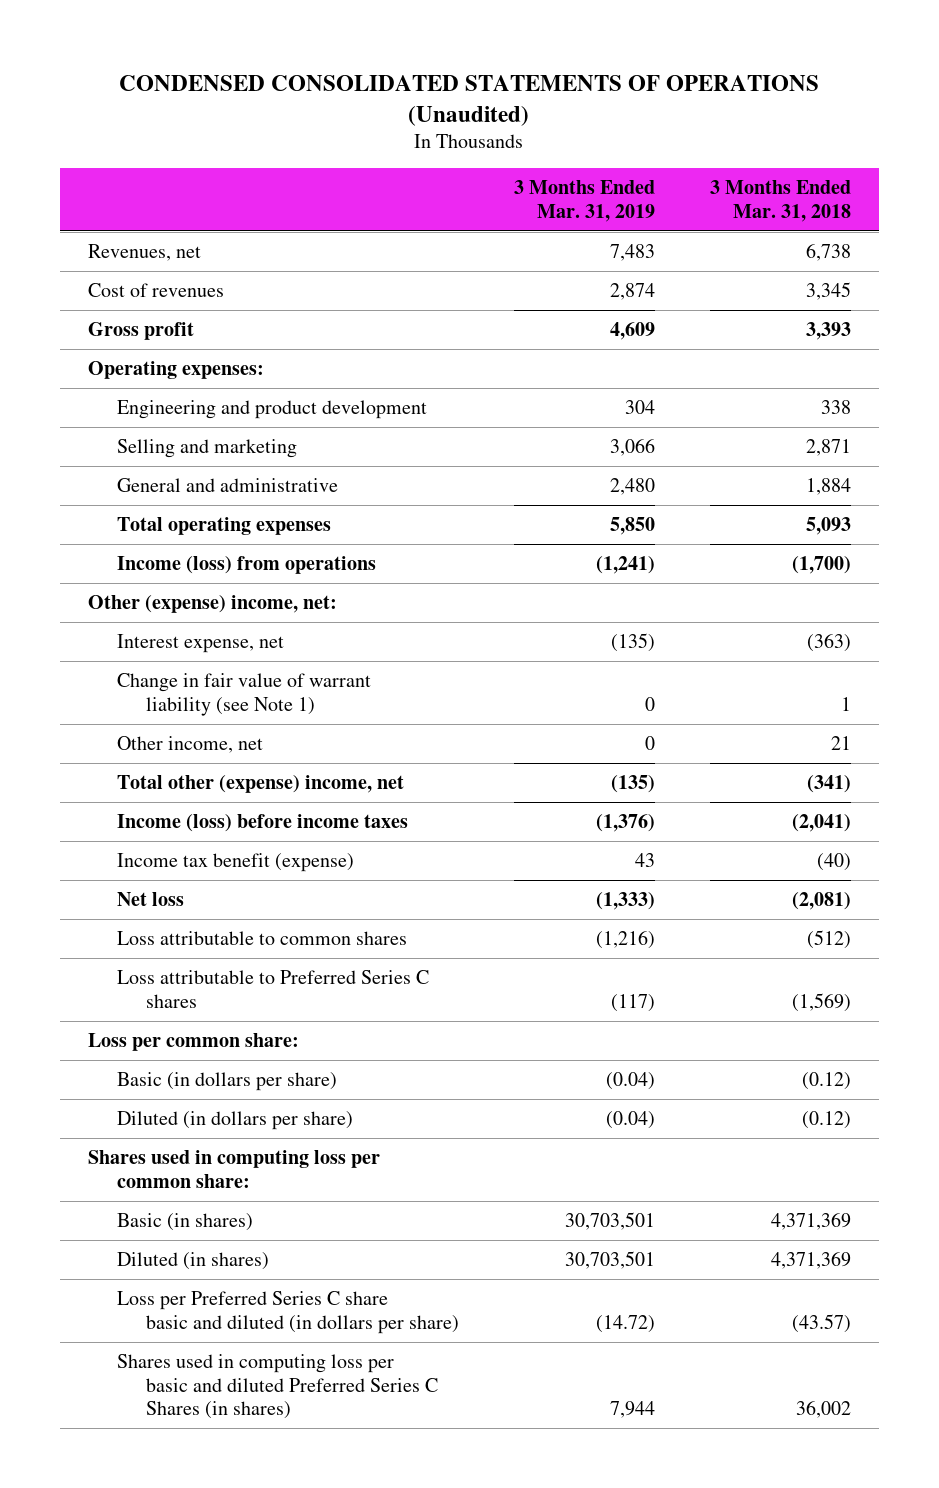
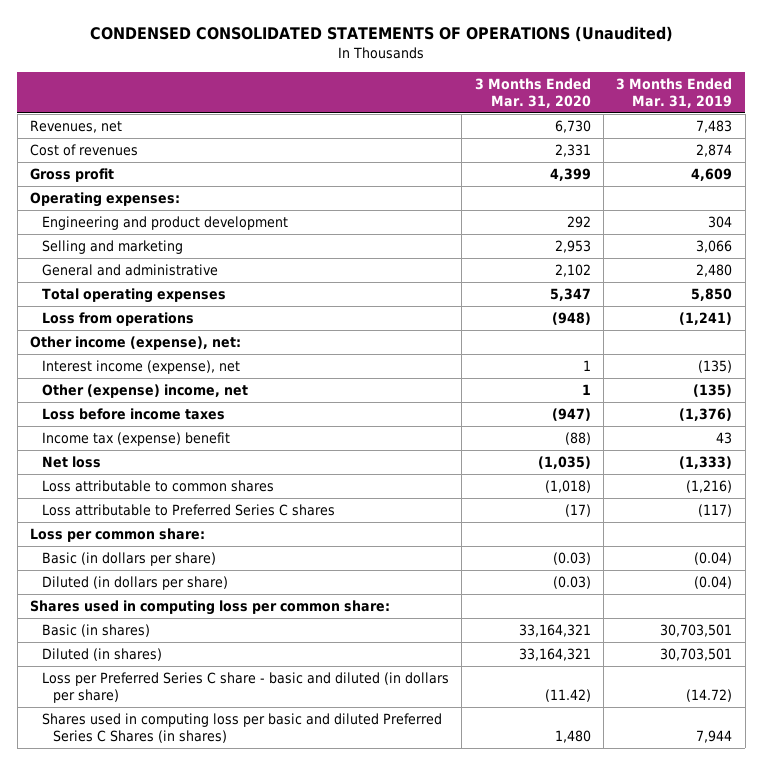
- | 3 Months Ended Mar. 31, 2019 | 3 Months Ended Mar. 31, 2018
+ | 3 Months Ended Mar. 31, 2020 | 3 Months Ended Mar. 31, 2019
- Income (loss) from operations | (1,241) | (1,700)
- Other (expense) income, net:
- Interest expense, net | (135) | (363)
- Change in fair value of warrant liability (see Note 1) | 0 | 1
- Other income, net | 0 | 21
- Total other (expense) income, net | (135) | (341)
- Income (loss) before income taxes | (1,376) | (2,041)
- Income tax benefit (expense) | 43 | (40)
+ Loss from operations | (948) | (1,241)
+ Other income (expense), net:
+ Interest income (expense), net | 1 | (135)
+ Other (expense) income, net | 1 | (135)
+ Loss before income taxes | (947) | (1,376)
+ Income tax (expense) benefit | (88) | 43
- Loss per Preferred Series C share basic and diluted (in dollars per share) | (14.72) | (43.57)
+ Loss per Preferred Series C share - basic and diluted (in dollars per share) | (11.42) | (14.72)

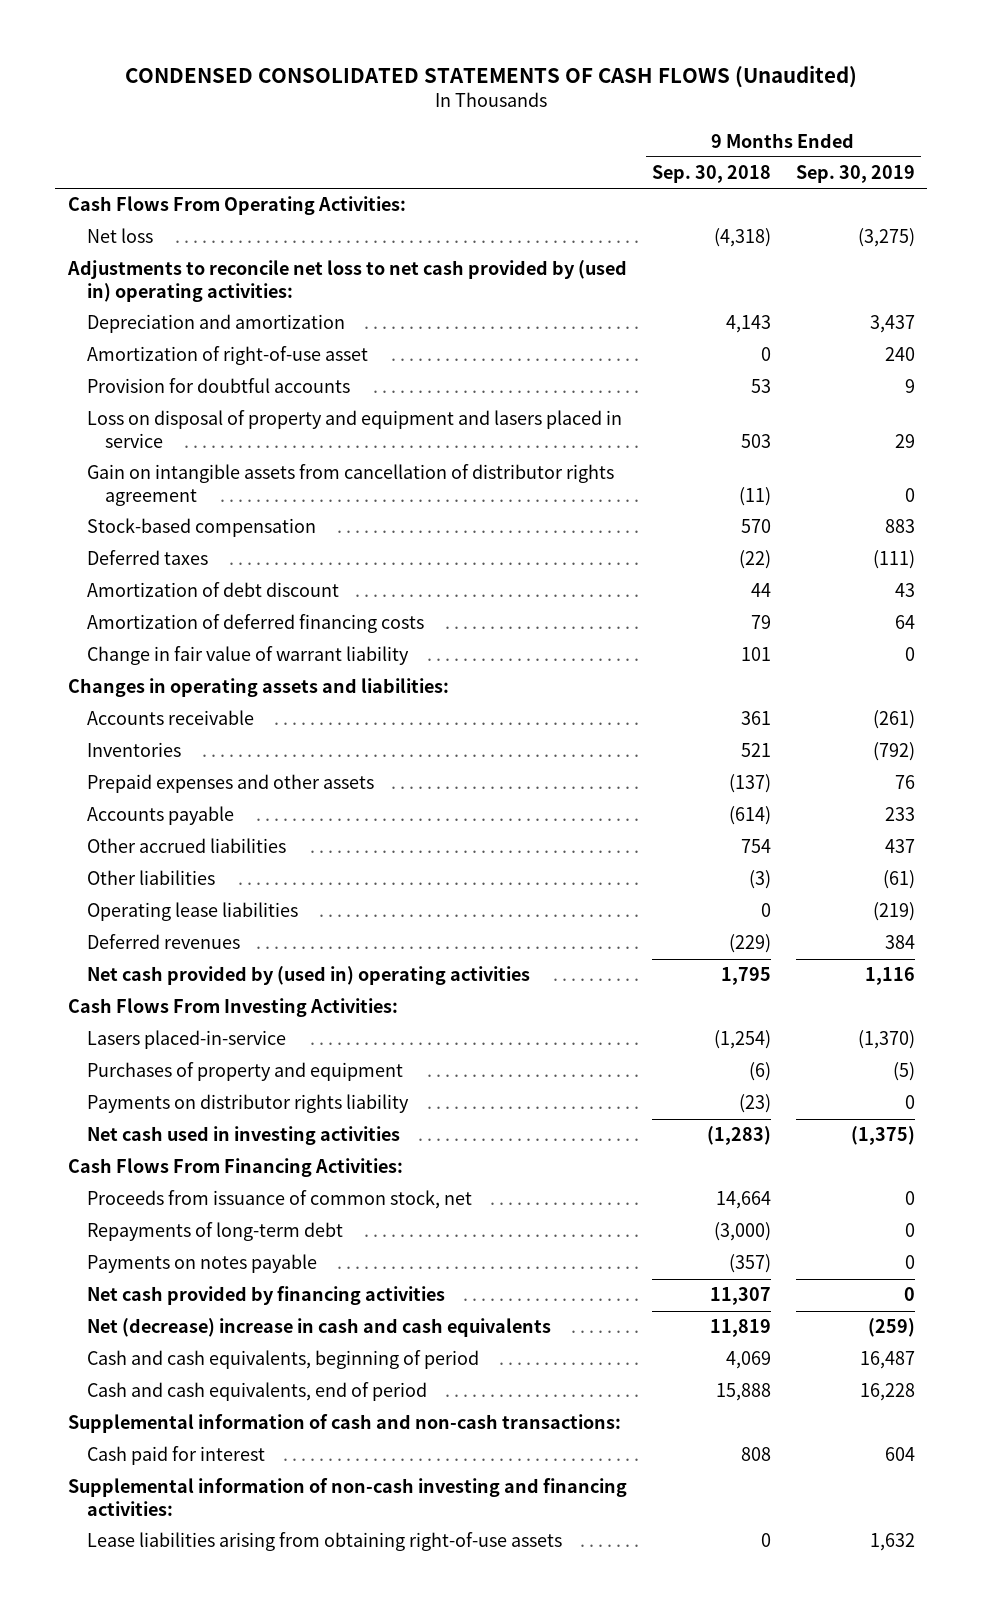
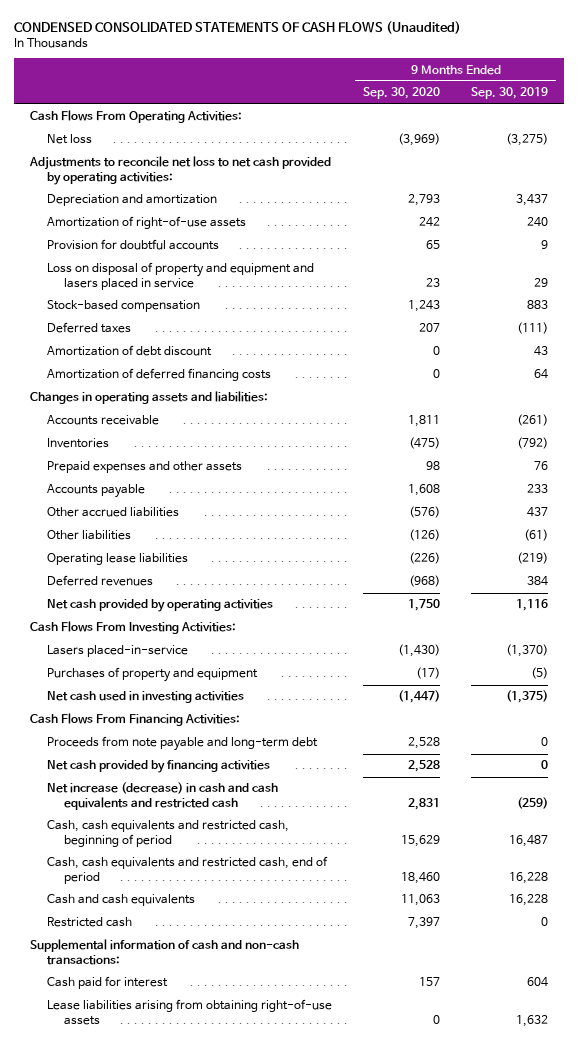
- | 9 Months Ended Sep. 30, 2018 | 9 Months Ended Sep. 30, 2019
+ | 9 Months Ended Sep. 30, 2020 | 9 Months Ended Sep. 30, 2019
- Adjustments to reconcile net loss to net cash provided by (used in) operating activities:
+ Adjustments to reconcile net loss to net cash provided by operating activities:
- Amortization of right-of-use asset | 0 | 240
+ Amortization of right-of-use assets | 242 | 240
- Gain on intangible assets from cancellation of distributor rights agreement | (11) | 0
- Change in fair value of warrant liability | 101 | 0
- Net cash provided by (used in) operating activities | 1,795 | 1,116
+ Net cash provided by operating activities | 1,750 | 1,116
- Payments on distributor rights liability | (23) | 0
- Proceeds from issuance of common stock, net | 14,664 | 0
- Repayments of long-term debt | (3,000) | 0
- Payments on notes payable | (357) | 0
+ Proceeds from note payable and long-term debt | 2,528 | 0
- Net (decrease) increase in cash and cash equivalents | 11,819 | (259)
- Cash and cash equivalents, beginning of period | 4,069 | 16,487
- Cash and cash equivalents, end of period | 15,888 | 16,228
+ Net increase (decrease) in cash and cash equivalents and restricted cash | 2,831 | (259)
+ Cash, cash equivalents and restricted cash, beginning of period | 15,629 | 16,487
+ Cash, cash equivalents and restricted cash, end of period | 18,460 | 16,228
+ Cash and cash equivalents | 11,063 | 16,228
+ Restricted cash | 7,397 | 0
- Supplemental information of non-cash investing and financing activities:

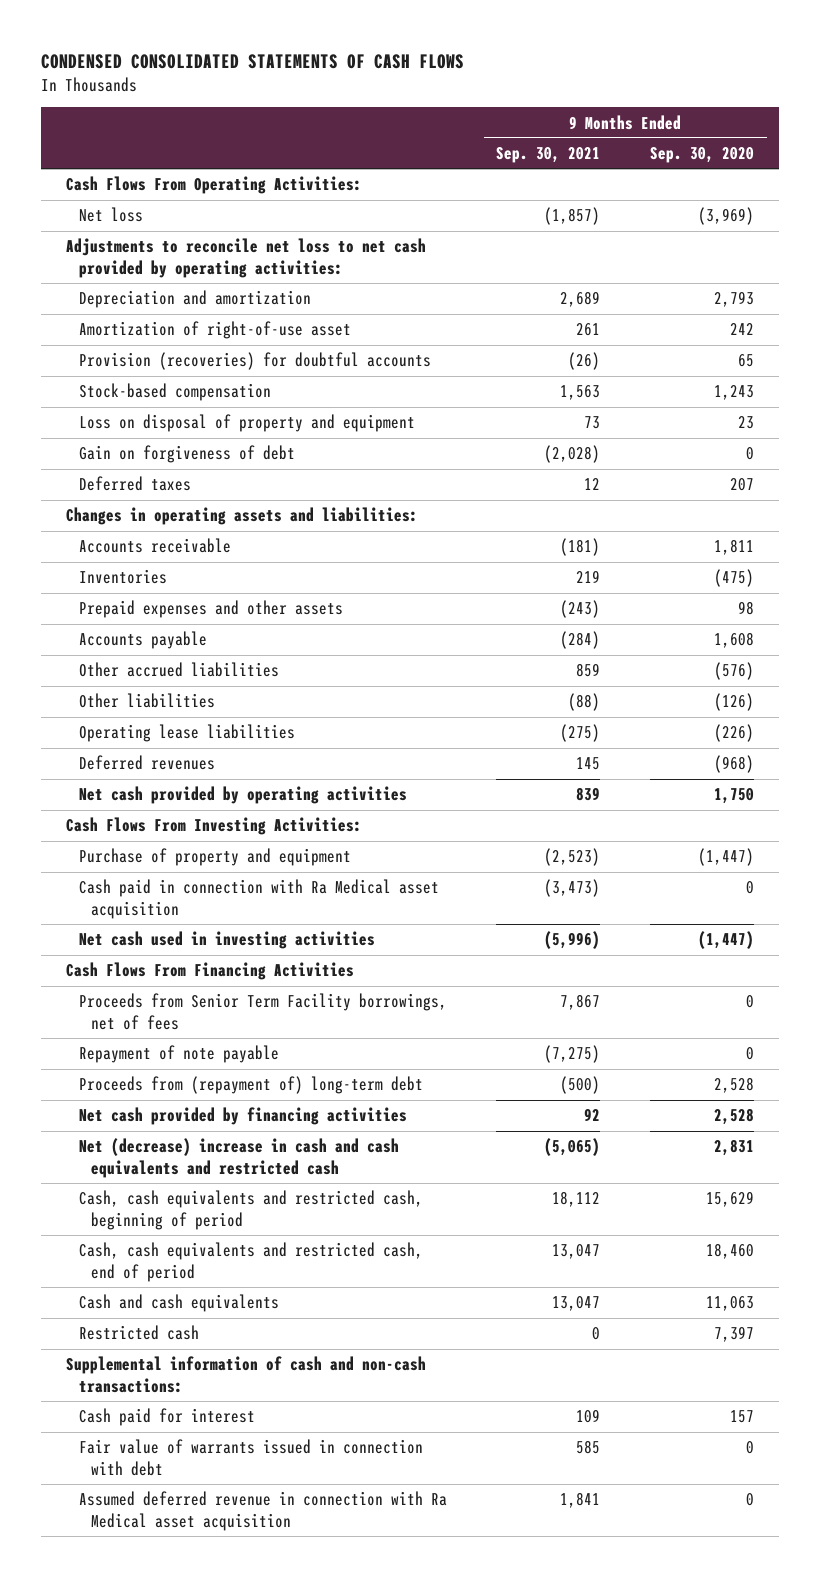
- CONDENSED CONSOLIDATED STATEMENTS OF CASH FLOWS (Unaudited)
+ CONDENSED CONSOLIDATED STATEMENTS OF CASH FLOWS
- | 9 Months Ended Sep. 30, 2020 | 9 Months Ended Sep. 30, 2019
+ | 9 Months Ended Sep. 30, 2021 | 9 Months Ended Sep. 30, 2020
- Amortization of right-of-use assets | 242 | 240
- Provision for doubtful accounts | 65 | 9
- Loss on disposal of property and equipment and lasers placed in service | 23 | 29
+ Amortization of right-of-use asset | 261 | 242
+ Provision (recoveries) for doubtful accounts | (26) | 65
+ Loss on disposal of property and equipment | 73 | 23
+ Gain on forgiveness of debt | (2,028) | 0
- Amortization of debt discount | 0 | 43
- Amortization of deferred financing costs | 0 | 64
- Lasers placed-in-service | (1,430) | (1,370)
- Purchases of property and equipment | (17) | (5)
+ Purchase of property and equipment | (2,523) | (1,447)
+ Cash paid in connection with Ra Medical asset acquisition | (3,473) | 0
- Cash Flows From Financing Activities:
- Proceeds from note payable and long-term debt | 2,528 | 0
+ Cash Flows From Financing Activities
+ Proceeds from Senior Term Facility borrowings, net of fees | 7,867 | 0
+ Repayment of note payable | (7,275) | 0
+ Proceeds from (repayment of) long-term debt | (500) | 2,528
- Net increase (decrease) in cash and cash equivalents and restricted cash | 2,831 | (259)
+ Net (decrease) increase in cash and cash equivalents and restricted cash | (5,065) | 2,831
- Lease liabilities arising from obtaining right-of-use assets | 0 | 1,632
+ Fair value of warrants issued in connection with debt | 585 | 0
+ Assumed deferred revenue in connection with Ra Medical asset acquisition | 1,841 | 0

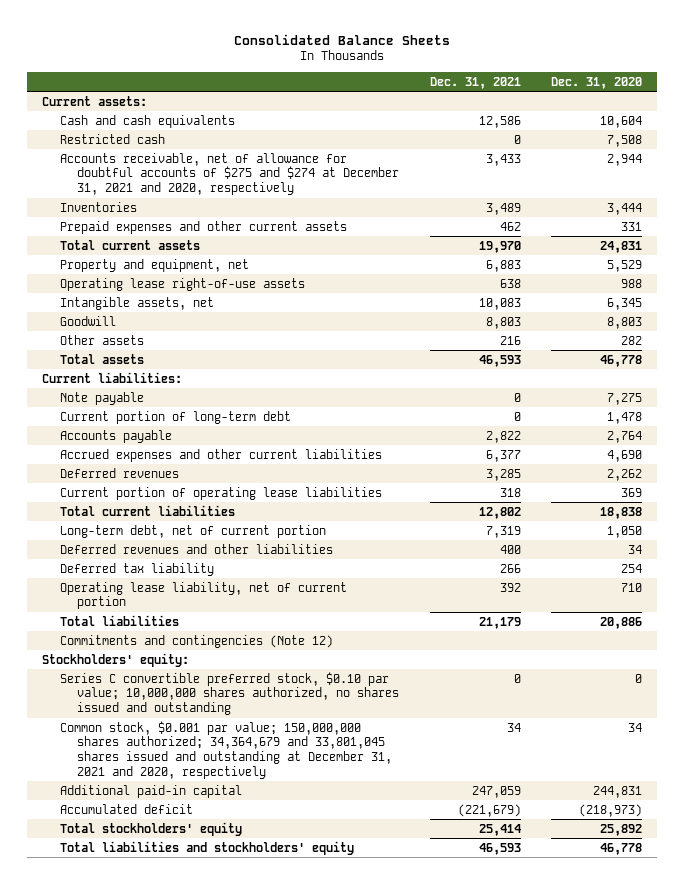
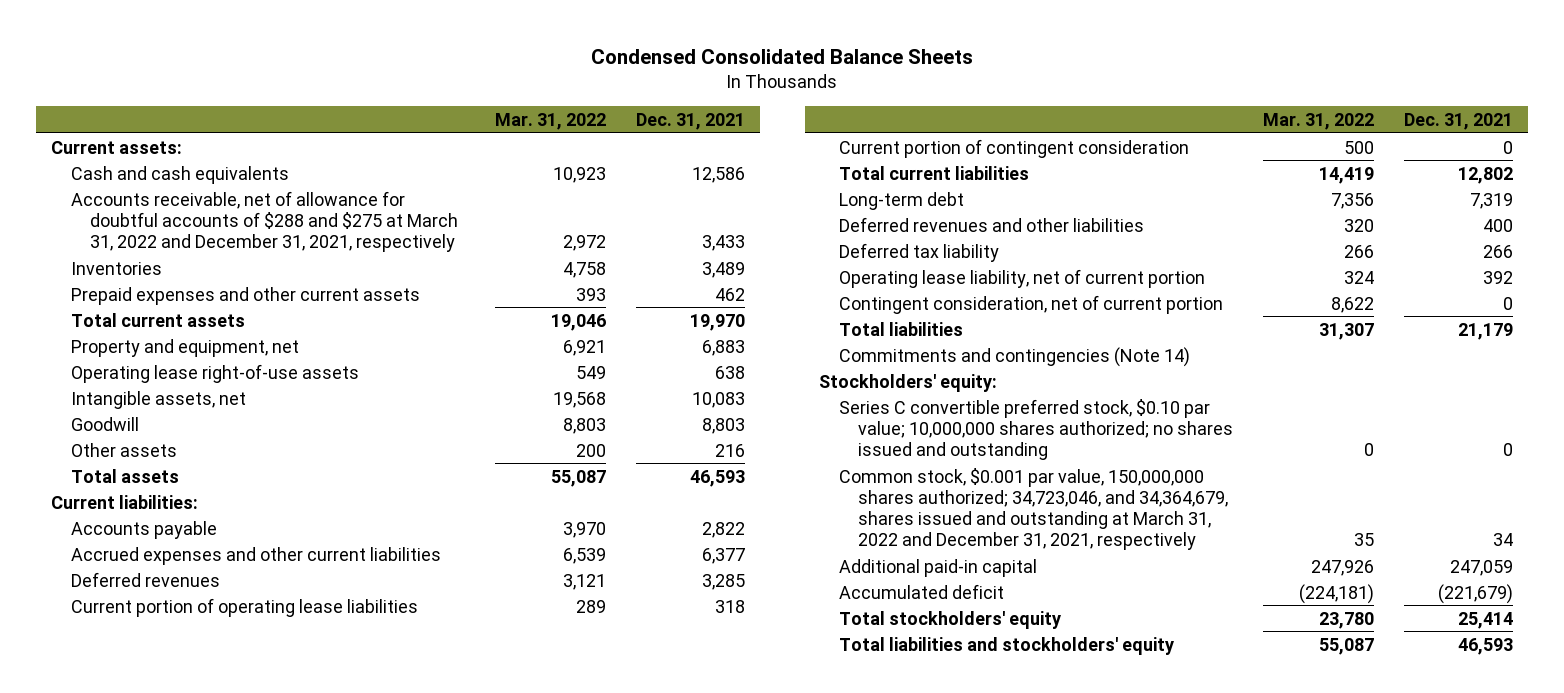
- Consolidated Balance Sheets
+ Condensed Consolidated Balance Sheets
- | Dec. 31, 2021 | Dec. 31, 2020
+ | Mar. 31, 2022 | Dec. 31, 2021
- Restricted cash | 0 | 7,508
- Accounts receivable, net of allowance for doubtful accounts of $275 and $274 at December 31, 2021 and 2020, respectively | 3,433 | 2,944
+ Accounts receivable, net of allowance for doubtful accounts of $288 and $275 at March 31, 2022 and December 31, 2021, respectively | 2,972 | 3,433
- Note payable | 0 | 7,275
- Current portion of long-term debt | 0 | 1,478
+ Current portion of contingent consideration | 500 | 0
- Long-term debt, net of current portion | 7,319 | 1,050
+ Long-term debt | 7,356 | 7,319
+ Contingent consideration, net of current portion | 8,622 | 0
- Commitments and contingencies (Note 12)
+ Commitments and contingencies (Note 14)
- Series C convertible preferred stock, $0.10 par value; 10,000,000 shares authorized, no shares issued and outstanding | 0 | 0
- Common stock, $0.001 par value; 150,000,000 shares authorized; 34,364,679 and 33,801,045 shares issued and outstanding at December 31, 2021 and 2020, respectively | 34 | 34
+ Series C convertible preferred stock, $0.10 par value; 10,000,000 shares authorized; no shares issued and outstanding | 0 | 0
+ Common stock, $0.001 par value, 150,000,000 shares authorized; 34,723,046, and 34,364,679, shares issued and outstanding at March 31, 2022 and December 31, 2021, respectively | 35 | 34

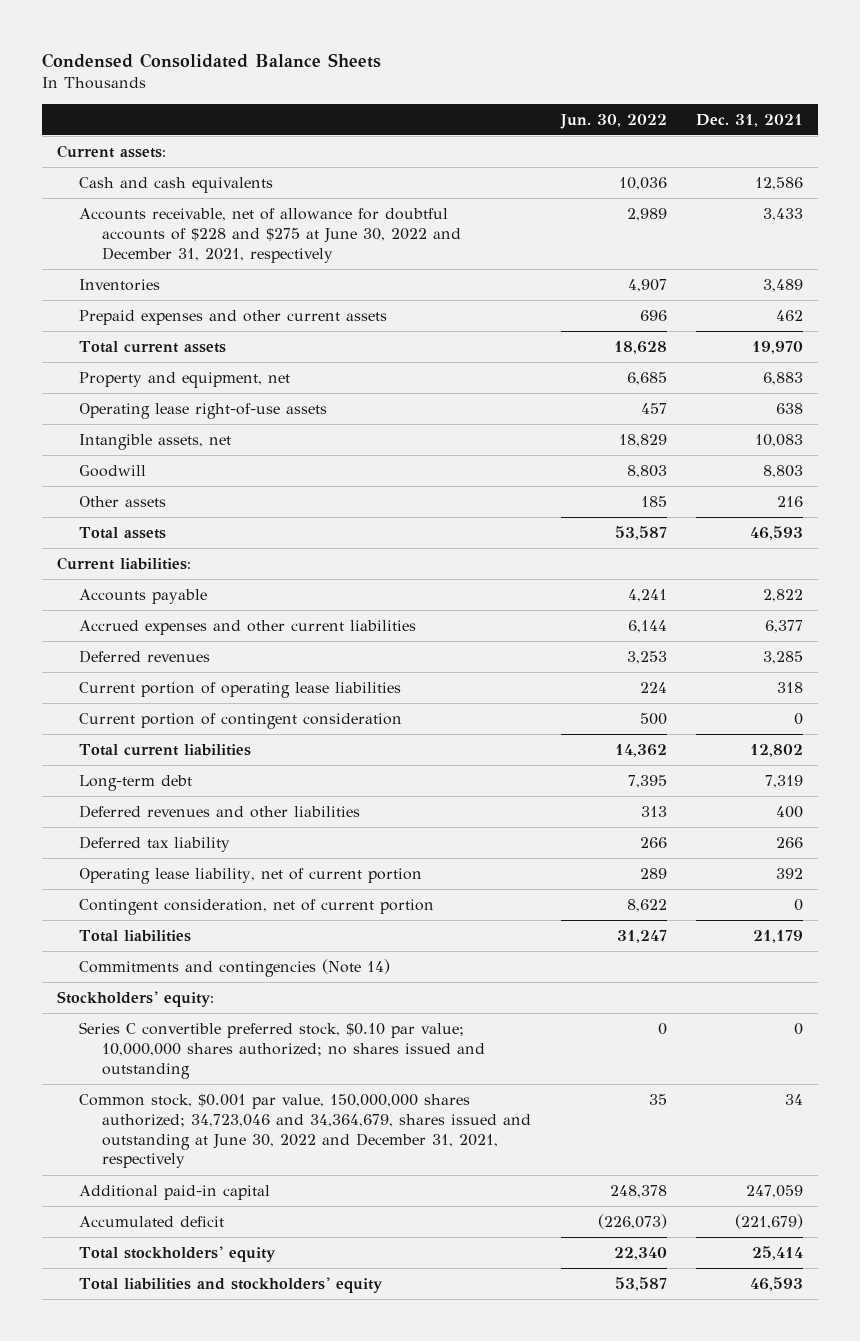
- | Mar. 31, 2022 | Dec. 31, 2021
+ | Jun. 30, 2022 | Dec. 31, 2021
- Accounts receivable, net of allowance for doubtful accounts of $288 and $275 at March 31, 2022 and December 31, 2021, respectively | 2,972 | 3,433
+ Accounts receivable, net of allowance for doubtful accounts of $228 and $275 at June 30, 2022 and December 31, 2021, respectively | 2,989 | 3,433
- Common stock, $0.001 par value, 150,000,000 shares authorized; 34,723,046, and 34,364,679, shares issued and outstanding at March 31, 2022 and December 31, 2021, respectively | 35 | 34
+ Common stock, $0.001 par value, 150,000,000 shares authorized; 34,723,046 and 34,364,679, shares issued and outstanding at June 30, 2022 and December 31, 2021, respectively | 35 | 34

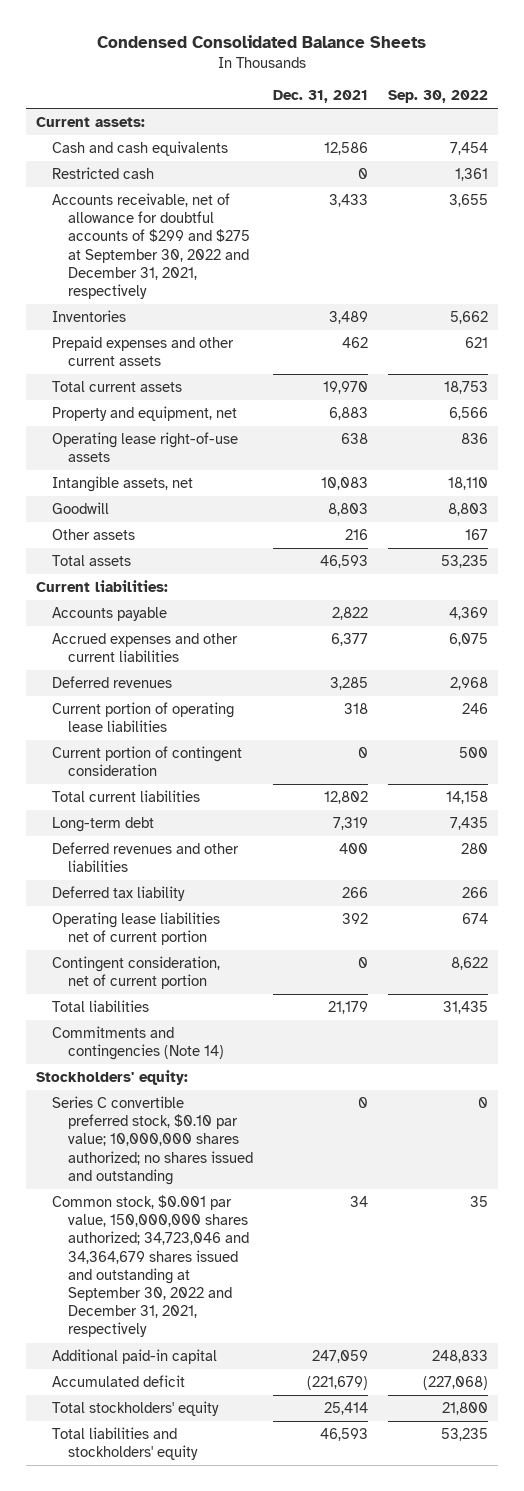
- | Jun. 30, 2022 | Dec. 31, 2021
+ | Dec. 31, 2021 | Sep. 30, 2022
- Accounts receivable, net of allowance for doubtful accounts of $228 and $275 at June 30, 2022 and December 31, 2021, respectively | 2,989 | 3,433
+ Restricted cash | 0 | 1,361
+ Accounts receivable, net of allowance for doubtful accounts of $299 and $275 at September 30, 2022 and December 31, 2021, respectively | 3,433 | 3,655
- Operating lease liability, net of current portion | 289 | 392
+ Operating lease liabilities net of current portion | 392 | 674
- Common stock, $0.001 par value, 150,000,000 shares authorized; 34,723,046 and 34,364,679, shares issued and outstanding at June 30, 2022 and December 31, 2021, respectively | 35 | 34
+ Common stock, $0.001 par value, 150,000,000 shares authorized; 34,723,046 and 34,364,679 shares issued and outstanding at September 30, 2022 and December 31, 2021, respectively | 34 | 35

